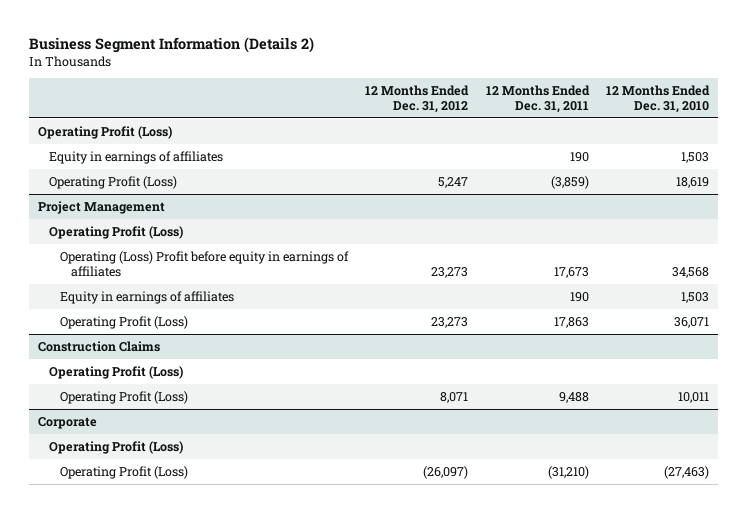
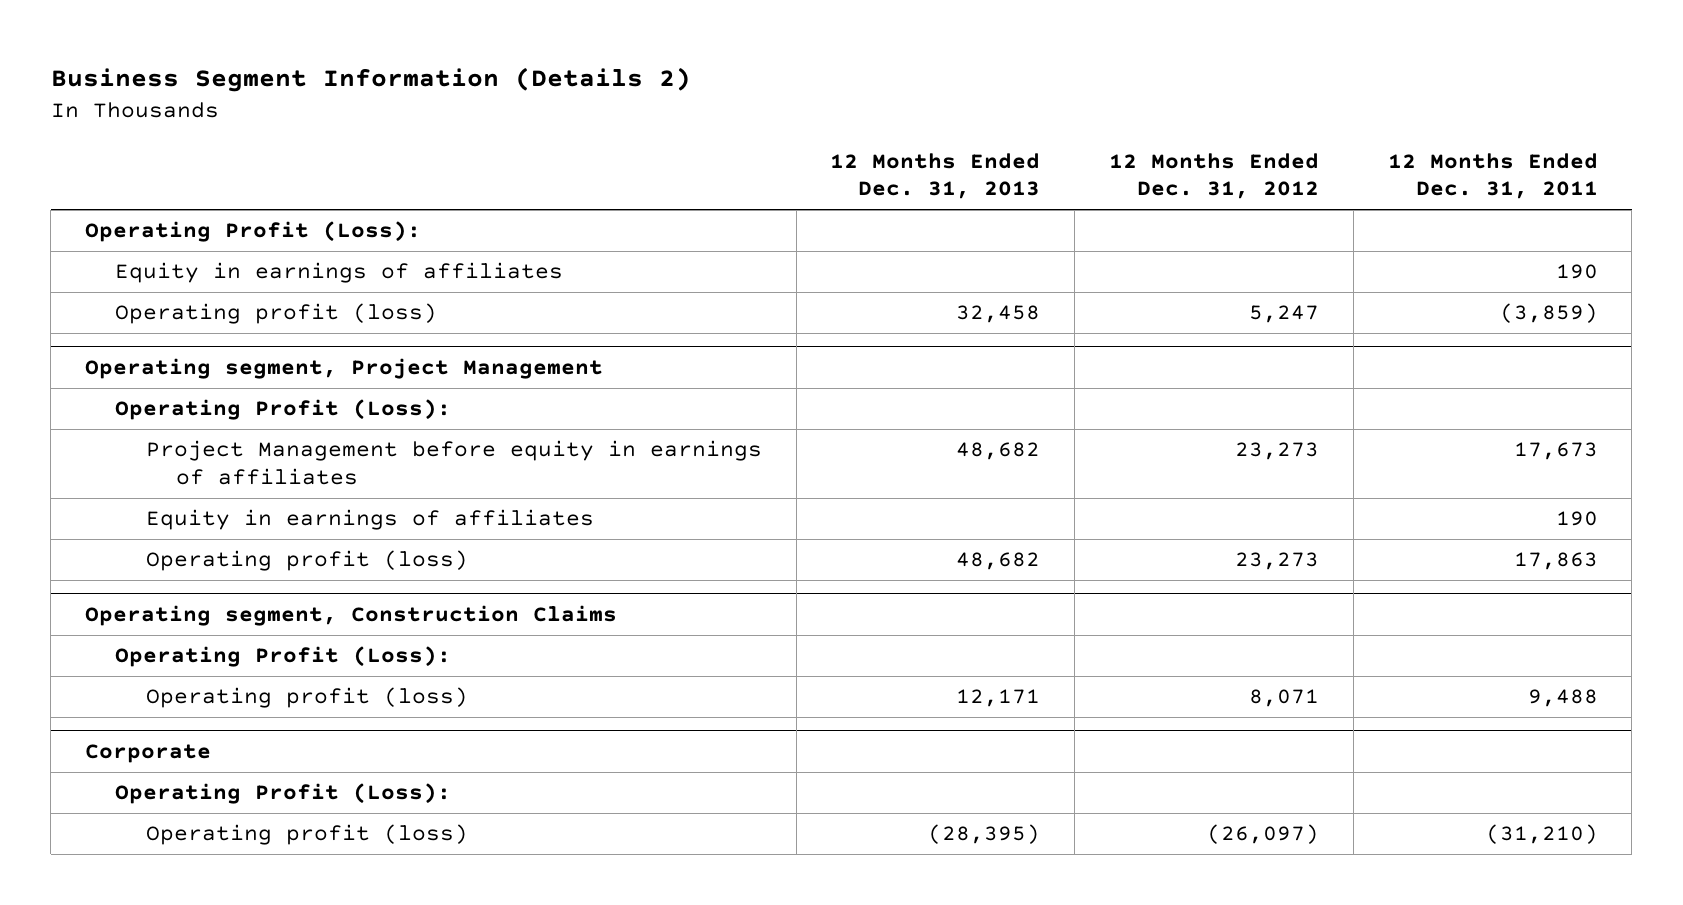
- | 12 Months Ended Dec. 31, 2012 | 12 Months Ended Dec. 31, 2011 | 12 Months Ended Dec. 31, 2010
+ | 12 Months Ended Dec. 31, 2013 | 12 Months Ended Dec. 31, 2012 | 12 Months Ended Dec. 31, 2011
- Operating Profit (Loss)
+ Operating Profit (Loss):
- Operating Profit (Loss) | 5,247 | (3,859) | 18,619
- Project Management
- Operating Profit (Loss)
- Operating (Loss) Profit before equity in earnings of affiliates | 23,273 | 17,673 | 34,568
+ Operating profit (loss) | 32,458 | 5,247 | (3,859)
+ Operating segment, Project Management
+ Operating Profit (Loss):
+ Project Management before equity in earnings of affiliates | 48,682 | 23,273 | 17,673
- Operating Profit (Loss) | 23,273 | 17,863 | 36,071
- Construction Claims
- Operating Profit (Loss)
- Operating Profit (Loss) | 8,071 | 9,488 | 10,011
+ Operating profit (loss) | 48,682 | 23,273 | 17,863
+ Operating segment, Construction Claims
+ Operating Profit (Loss):
+ Operating profit (loss) | 12,171 | 8,071 | 9,488
@ Corporate
- Operating Profit (Loss)
- Operating Profit (Loss) | (26,097) | (31,210) | (27,463)
+ Operating Profit (Loss):
+ Operating profit (loss) | (28,395) | (26,097) | (31,210)

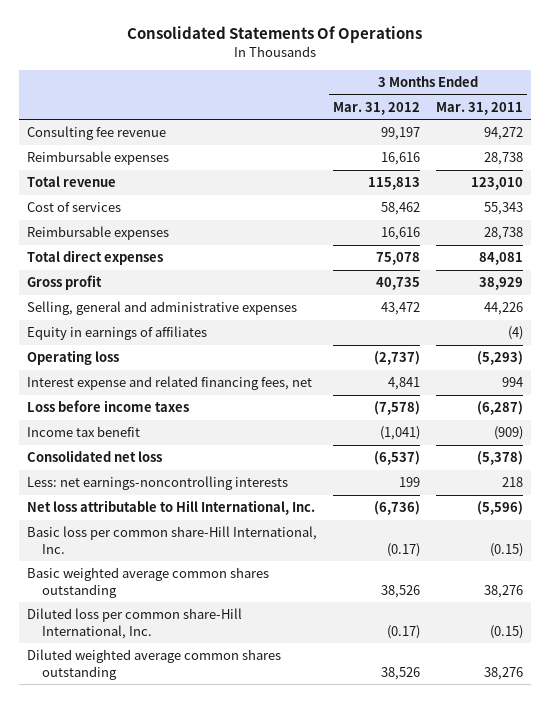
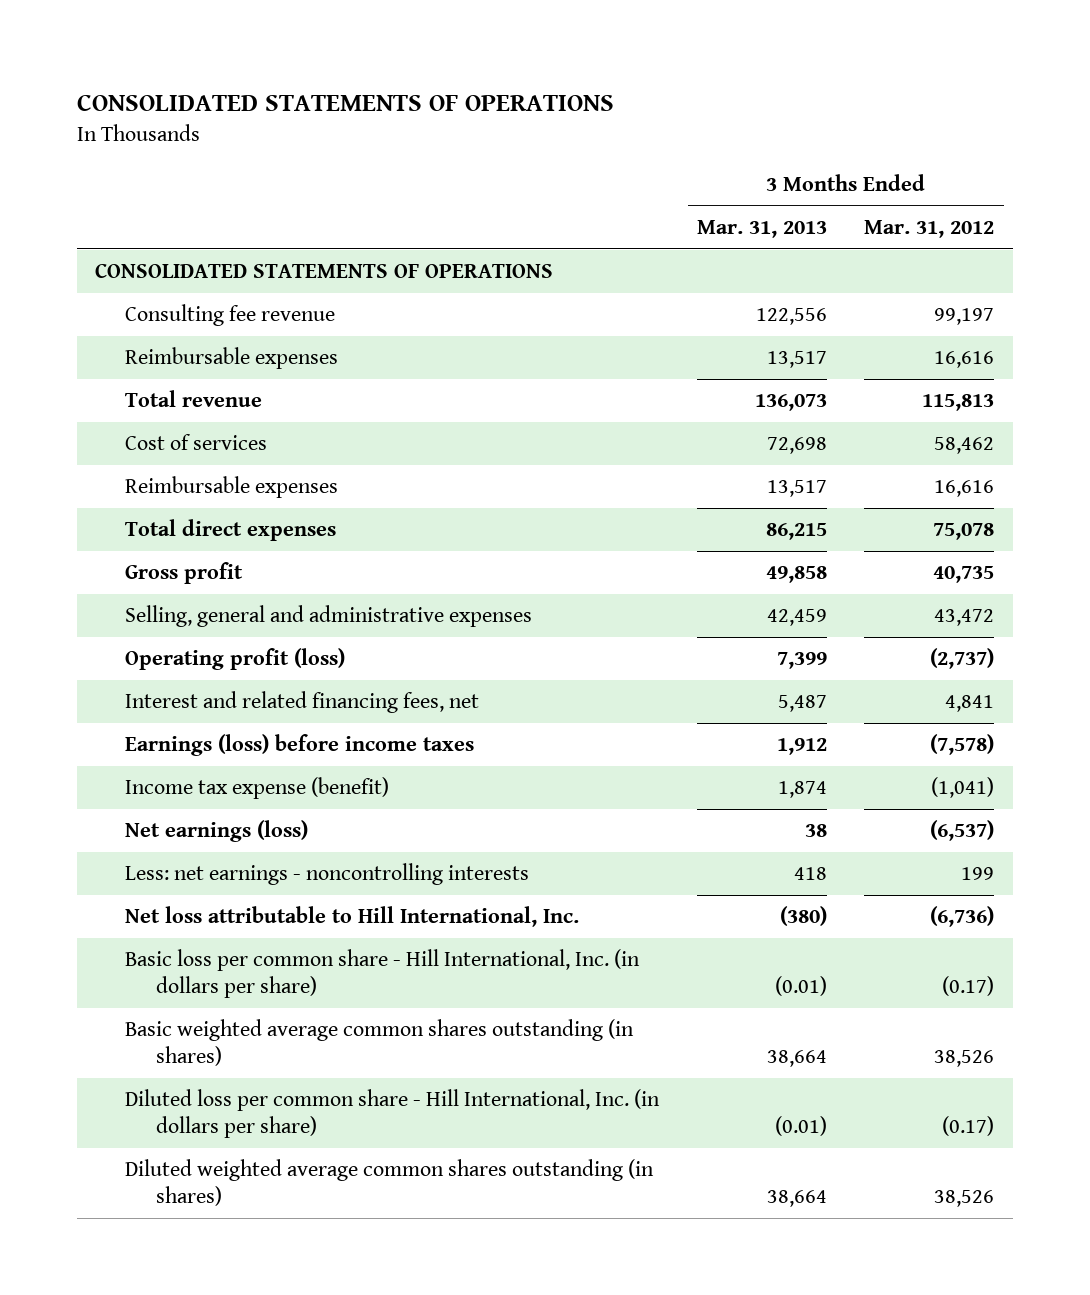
- Consolidated Statements Of Operations
+ CONSOLIDATED STATEMENTS OF OPERATIONS
- | 3 Months Ended Mar. 31, 2012 | 3 Months Ended Mar. 31, 2011
+ | 3 Months Ended Mar. 31, 2013 | 3 Months Ended Mar. 31, 2012
+ CONSOLIDATED STATEMENTS OF OPERATIONS
- Equity in earnings of affiliates | | (4)
- Operating loss | (2,737) | (5,293)
- Interest expense and related financing fees, net | 4,841 | 994
- Loss before income taxes | (7,578) | (6,287)
- Income tax benefit | (1,041) | (909)
- Consolidated net loss | (6,537) | (5,378)
- Less: net earnings-noncontrolling interests | 199 | 218
+ Operating profit (loss) | 7,399 | (2,737)
+ Interest and related financing fees, net | 5,487 | 4,841
+ Earnings (loss) before income taxes | 1,912 | (7,578)
+ Income tax expense (benefit) | 1,874 | (1,041)
+ Net earnings (loss) | 38 | (6,537)
+ Less: net earnings - noncontrolling interests | 418 | 199
- Basic loss per common share-Hill International, Inc. | (0.17) | (0.15)
- Basic weighted average common shares outstanding | 38,526 | 38,276
- Diluted loss per common share-Hill International, Inc. | (0.17) | (0.15)
- Diluted weighted average common shares outstanding | 38,526 | 38,276
+ Basic loss per common share - Hill International, Inc. (in dollars per share) | (0.01) | (0.17)
+ Basic weighted average common shares outstanding (in shares) | 38,664 | 38,526
+ Diluted loss per common share - Hill International, Inc. (in dollars per share) | (0.01) | (0.17)
+ Diluted weighted average common shares outstanding (in shares) | 38,664 | 38,526

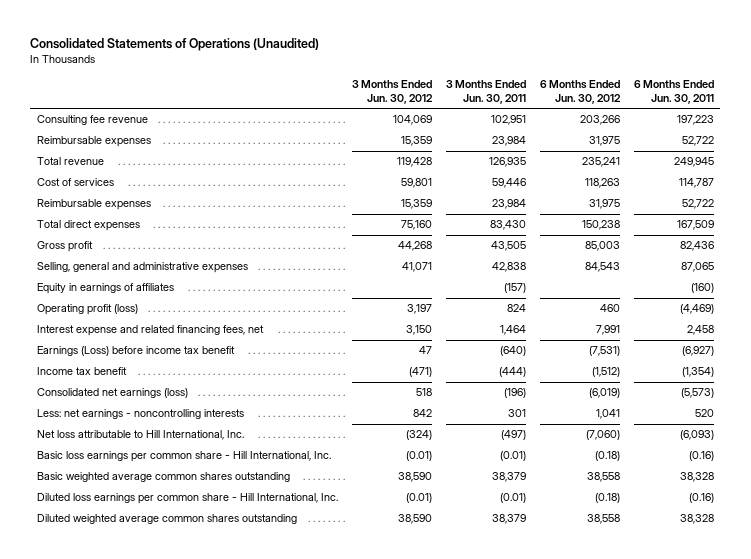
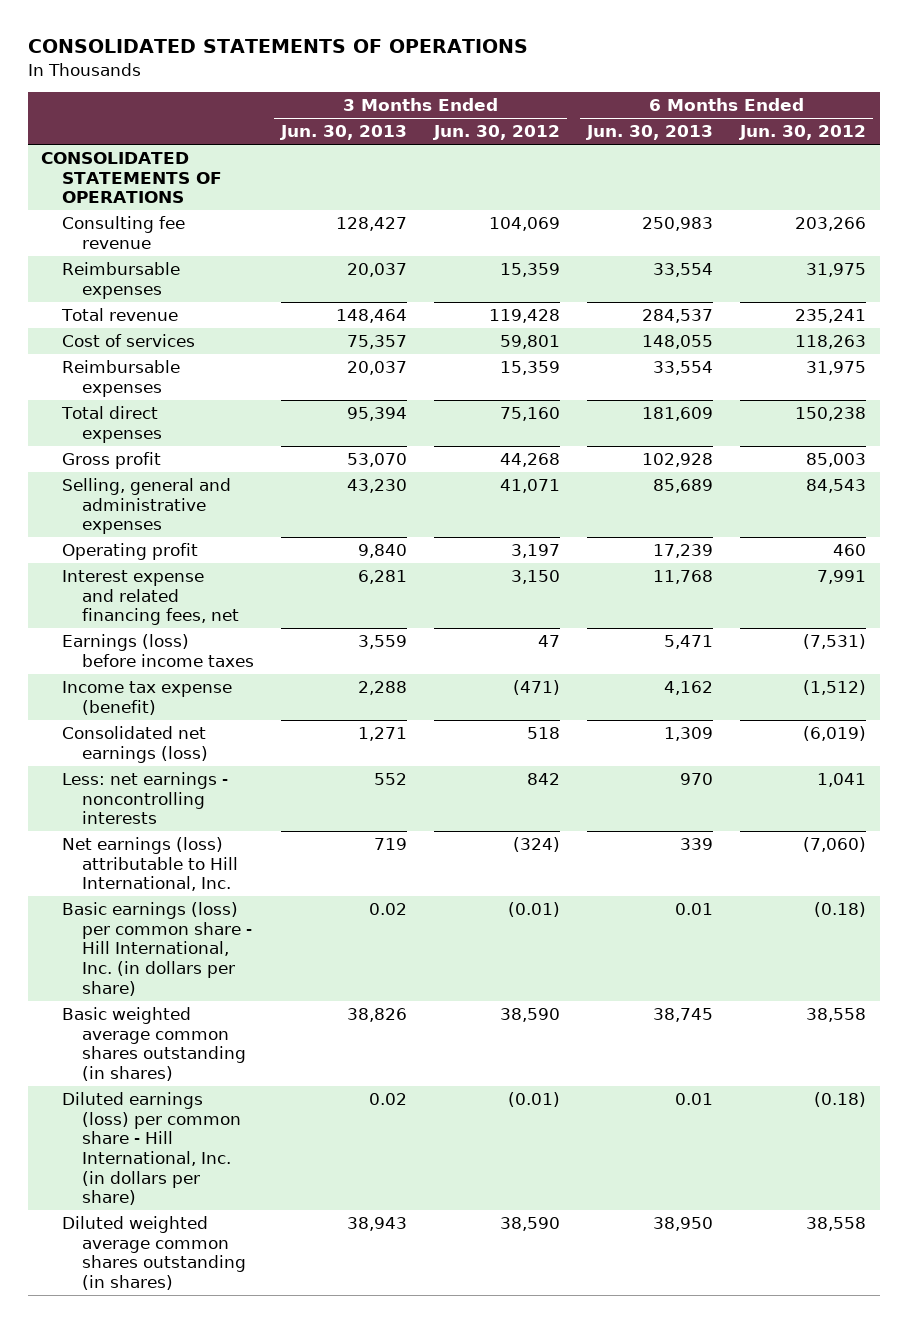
- Consolidated Statements of Operations (Unaudited)
+ CONSOLIDATED STATEMENTS OF OPERATIONS
- | 3 Months Ended Jun. 30, 2012 | 3 Months Ended Jun. 30, 2011 | 6 Months Ended Jun. 30, 2012 | 6 Months Ended Jun. 30, 2011
+ | 3 Months Ended Jun. 30, 2013 | 3 Months Ended Jun. 30, 2012 | 6 Months Ended Jun. 30, 2013 | 6 Months Ended Jun. 30, 2012
+ CONSOLIDATED STATEMENTS OF OPERATIONS
- Equity in earnings of affiliates | | (157) | | (160)
- Operating profit (loss) | 3,197 | 824 | 460 | (4,469)
+ Operating profit | 9,840 | 3,197 | 17,239 | 460
- Earnings (Loss) before income tax benefit | 47 | (640) | (7,531) | (6,927)
- Income tax benefit | (471) | (444) | (1,512) | (1,354)
+ Earnings (loss) before income taxes | 3,559 | 47 | 5,471 | (7,531)
+ Income tax expense (benefit) | 2,288 | (471) | 4,162 | (1,512)
- Net loss attributable to Hill International, Inc. | (324) | (497) | (7,060) | (6,093)
- Basic loss earnings per common share - Hill International, Inc. | (0.01) | (0.01) | (0.18) | (0.16)
- Basic weighted average common shares outstanding | 38,590 | 38,379 | 38,558 | 38,328
- Diluted loss earnings per common share - Hill International, Inc. | (0.01) | (0.01) | (0.18) | (0.16)
- Diluted weighted average common shares outstanding | 38,590 | 38,379 | 38,558 | 38,328
+ Net earnings (loss) attributable to Hill International, Inc. | 719 | (324) | 339 | (7,060)
+ Basic earnings (loss) per common share - Hill International, Inc. (in dollars per share) | 0.02 | (0.01) | 0.01 | (0.18)
+ Basic weighted average common shares outstanding (in shares) | 38,826 | 38,590 | 38,745 | 38,558
+ Diluted earnings (loss) per common share - Hill International, Inc. (in dollars per share) | 0.02 | (0.01) | 0.01 | (0.18)
+ Diluted weighted average common shares outstanding (in shares) | 38,943 | 38,590 | 38,950 | 38,558

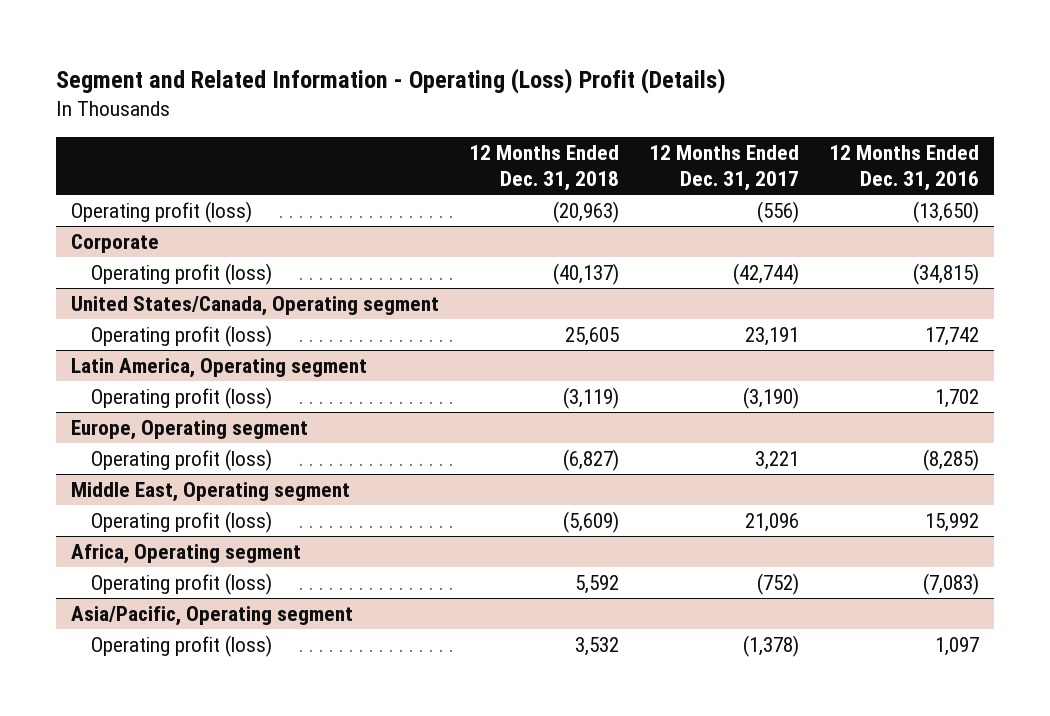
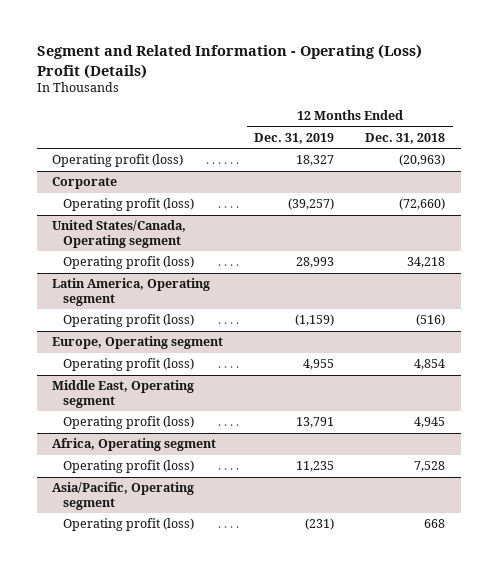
- | 12 Months Ended Dec. 31, 2018 | 12 Months Ended Dec. 31, 2017 | 12 Months Ended Dec. 31, 2016
+ | 12 Months Ended Dec. 31, 2019 | 12 Months Ended Dec. 31, 2018
@ Corporate
- Operating profit (loss) | (40,137) | (42,744) | (34,815)
+ Operating profit (loss) | (39,257) | (72,660)
@ United States/Canada, Operating segment
- Operating profit (loss) | 25,605 | 23,191 | 17,742
+ Operating profit (loss) | 28,993 | 34,218
@ Latin America, Operating segment
- Operating profit (loss) | (3,119) | (3,190) | 1,702
+ Operating profit (loss) | (1,159) | (516)
@ Europe, Operating segment
- Operating profit (loss) | (6,827) | 3,221 | (8,285)
+ Operating profit (loss) | 4,955 | 4,854
@ Middle East, Operating segment
- Operating profit (loss) | (5,609) | 21,096 | 15,992
+ Operating profit (loss) | 13,791 | 4,945
@ Africa, Operating segment
- Operating profit (loss) | 5,592 | (752) | (7,083)
+ Operating profit (loss) | 11,235 | 7,528
@ Asia/Pacific, Operating segment
- Operating profit (loss) | 3,532 | (1,378) | 1,097
+ Operating profit (loss) | (231) | 668

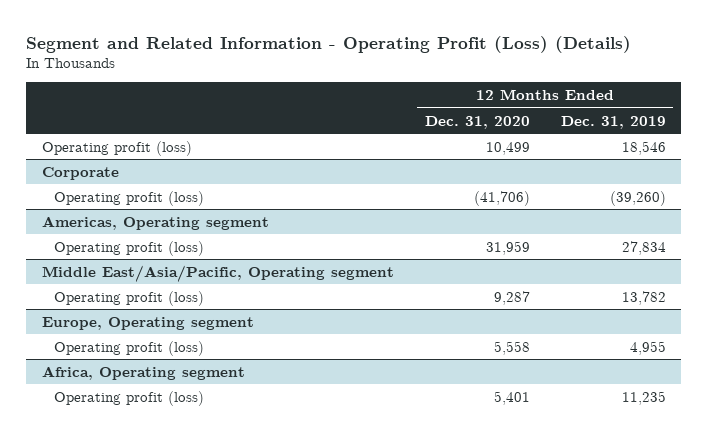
- Segment and Related Information - Operating (Loss) Profit (Details)
+ Segment and Related Information - Operating Profit (Loss) (Details)
- | 12 Months Ended Dec. 31, 2019 | 12 Months Ended Dec. 31, 2018
+ | 12 Months Ended Dec. 31, 2020 | 12 Months Ended Dec. 31, 2019
- Operating profit (loss) | 18,327 | (20,963)
+ Operating profit (loss) | 10,499 | 18,546
@ Corporate
- Operating profit (loss) | (39,257) | (72,660)
- United States/Canada, Operating segment
- Operating profit (loss) | 28,993 | 34,218
- Latin America, Operating segment
- Operating profit (loss) | (1,159) | (516)
@ Corporate
+ Operating profit (loss) | (41,706) | (39,260)
+ Americas, Operating segment
+ Operating profit (loss) | 31,959 | 27,834
+ Middle East/Asia/Pacific, Operating segment
+ Operating profit (loss) | 9,287 | 13,782
- Middle East, Operating segment
- Operating profit (loss) | 13,791 | 4,945
- Asia/Pacific, Operating segment
- Operating profit (loss) | (231) | 668

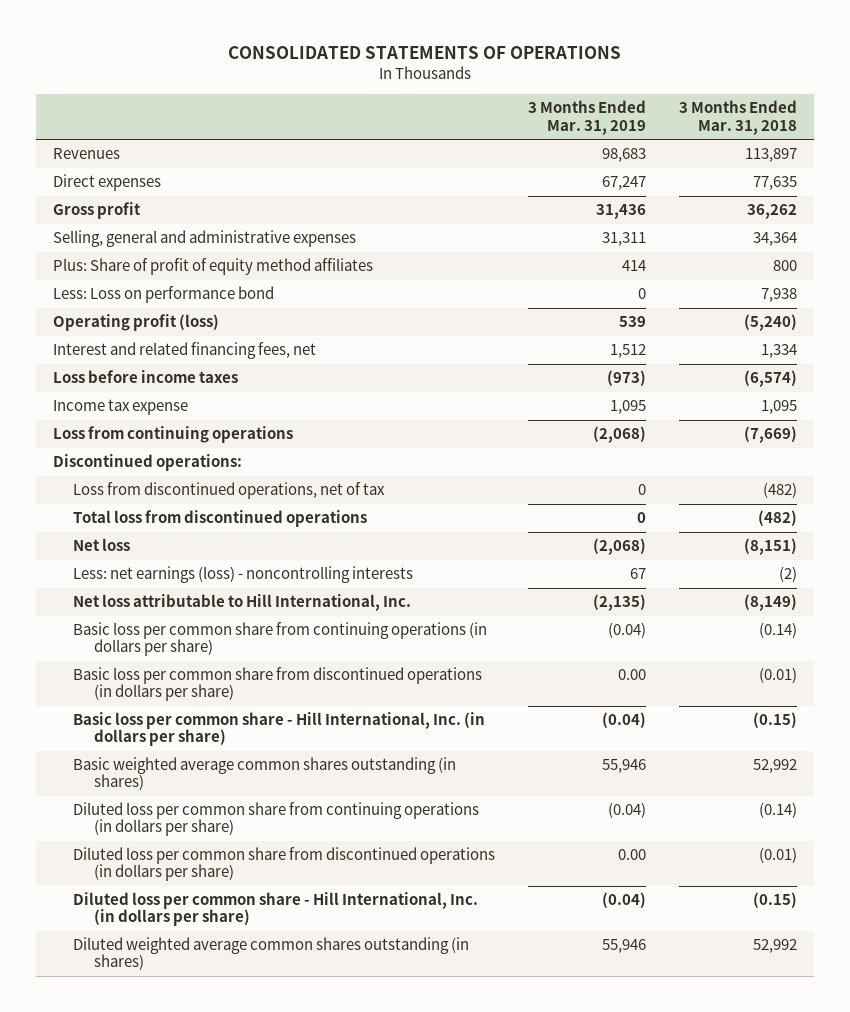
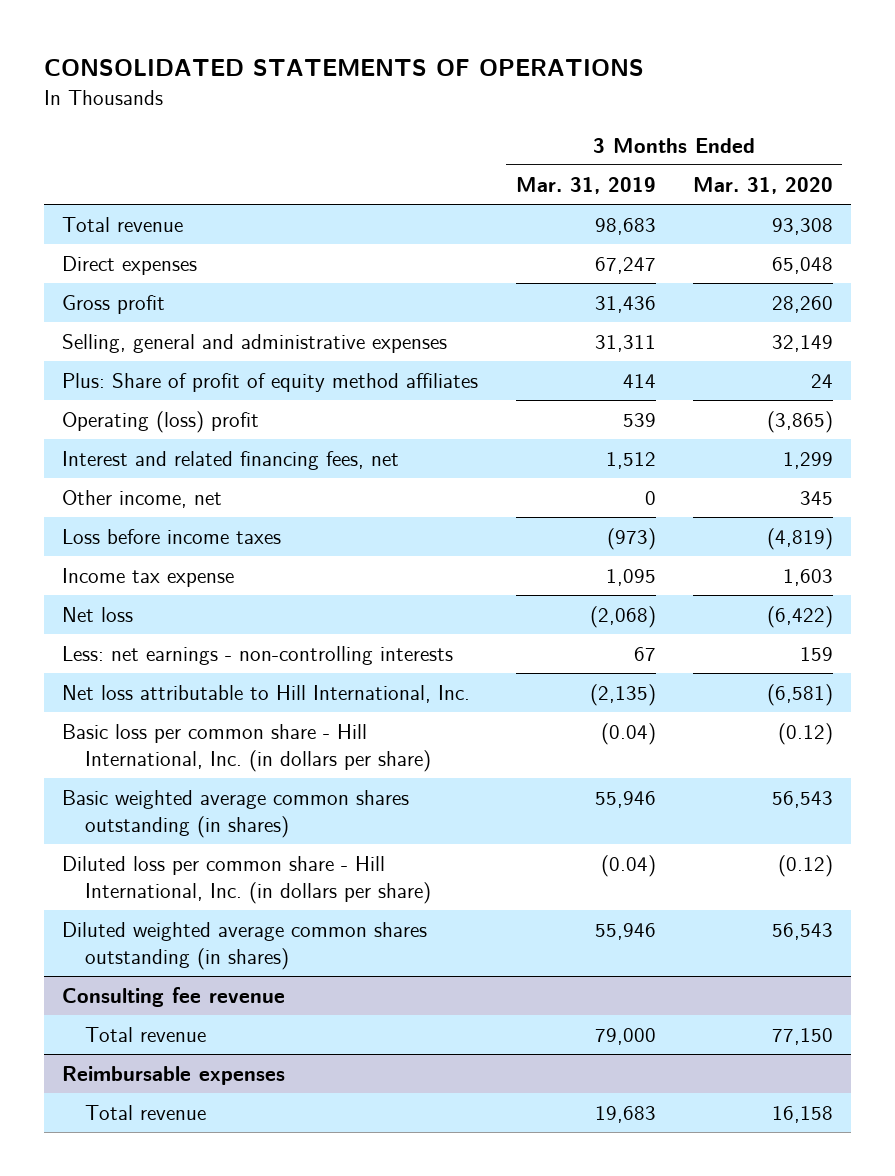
- | 3 Months Ended Mar. 31, 2019 | 3 Months Ended Mar. 31, 2018
+ | 3 Months Ended Mar. 31, 2019 | 3 Months Ended Mar. 31, 2020
- Revenues | 98,683 | 113,897
+ Total revenue | 98,683 | 93,308
- Less: Loss on performance bond | 0 | 7,938
- Operating profit (loss) | 539 | (5,240)
+ Operating (loss) profit | 539 | (3,865)
+ Other income, net | 0 | 345
- Loss from continuing operations | (2,068) | (7,669)
- Discontinued operations:
- Loss from discontinued operations, net of tax | 0 | (482)
- Total loss from discontinued operations | 0 | (482)
- Less: net earnings (loss) - noncontrolling interests | 67 | (2)
+ Less: net earnings - non-controlling interests | 67 | 159
- Basic loss per common share from continuing operations (in dollars per share) | (0.04) | (0.14)
- Basic loss per common share from discontinued operations (in dollars per share) | 0.00 | (0.01)
- Diluted loss per common share from continuing operations (in dollars per share) | (0.04) | (0.14)
- Diluted loss per common share from discontinued operations (in dollars per share) | 0.00 | (0.01)
+ Consulting fee revenue
+ Total revenue | 79,000 | 77,150
+ Reimbursable expenses
+ Total revenue | 19,683 | 16,158

